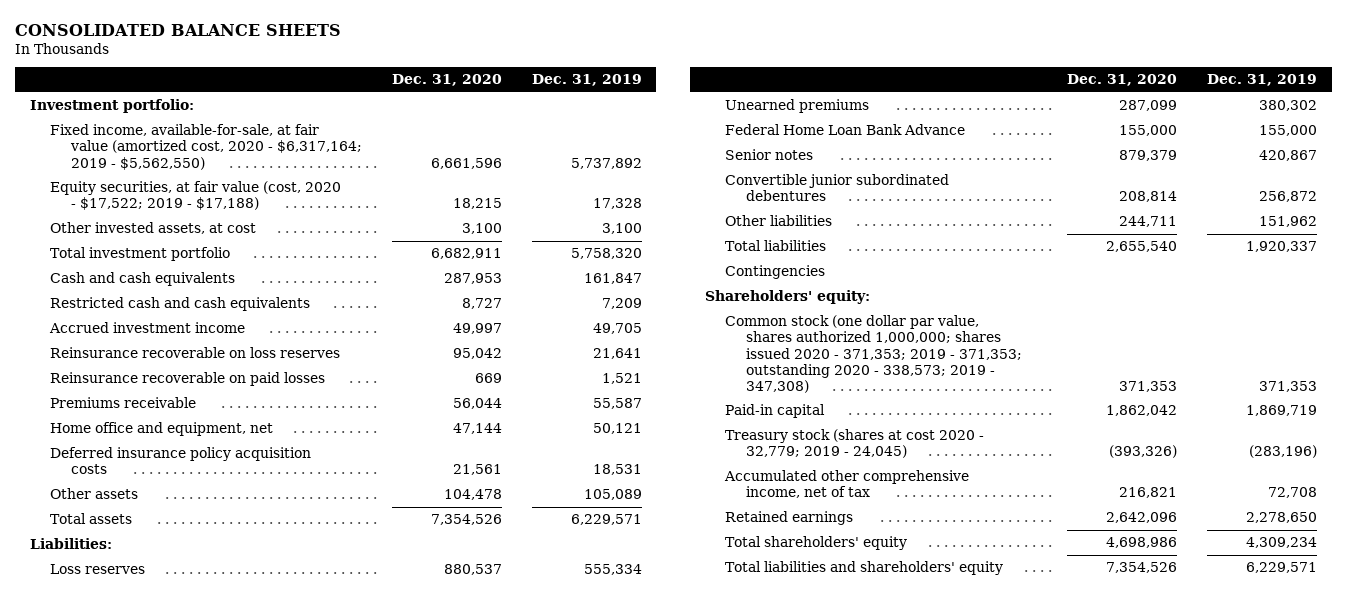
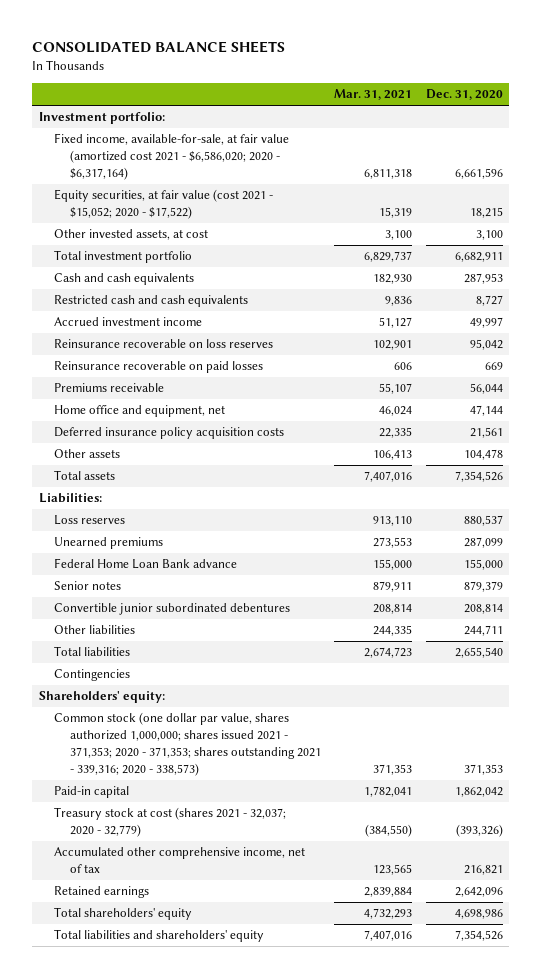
- | Dec. 31, 2020 | Dec. 31, 2019
+ | Mar. 31, 2021 | Dec. 31, 2020
- Fixed income, available-for-sale, at fair value (amortized cost, 2020 - $6,317,164; 2019 - $5,562,550) | 6,661,596 | 5,737,892
- Equity securities, at fair value (cost, 2020 - $17,522; 2019 - $17,188) | 18,215 | 17,328
+ Fixed income, available-for-sale, at fair value (amortized cost 2021 - $6,586,020; 2020 - $6,317,164) | 6,811,318 | 6,661,596
+ Equity securities, at fair value (cost 2021 - $15,052; 2020 - $17,522) | 15,319 | 18,215
- Federal Home Loan Bank Advance | 155,000 | 155,000
+ Federal Home Loan Bank advance | 155,000 | 155,000
- Common stock (one dollar par value, shares authorized 1,000,000; shares issued 2020 - 371,353; 2019 - 371,353; outstanding 2020 - 338,573; 2019 - 347,308) | 371,353 | 371,353
+ Common stock (one dollar par value, shares authorized 1,000,000; shares issued 2021 - 371,353; 2020 - 371,353; shares outstanding 2021 - 339,316; 2020 - 338,573) | 371,353 | 371,353
- Treasury stock (shares at cost 2020 - 32,779; 2019 - 24,045) | (393,326) | (283,196)
+ Treasury stock at cost (shares 2021 - 32,037; 2020 - 32,779) | (384,550) | (393,326)

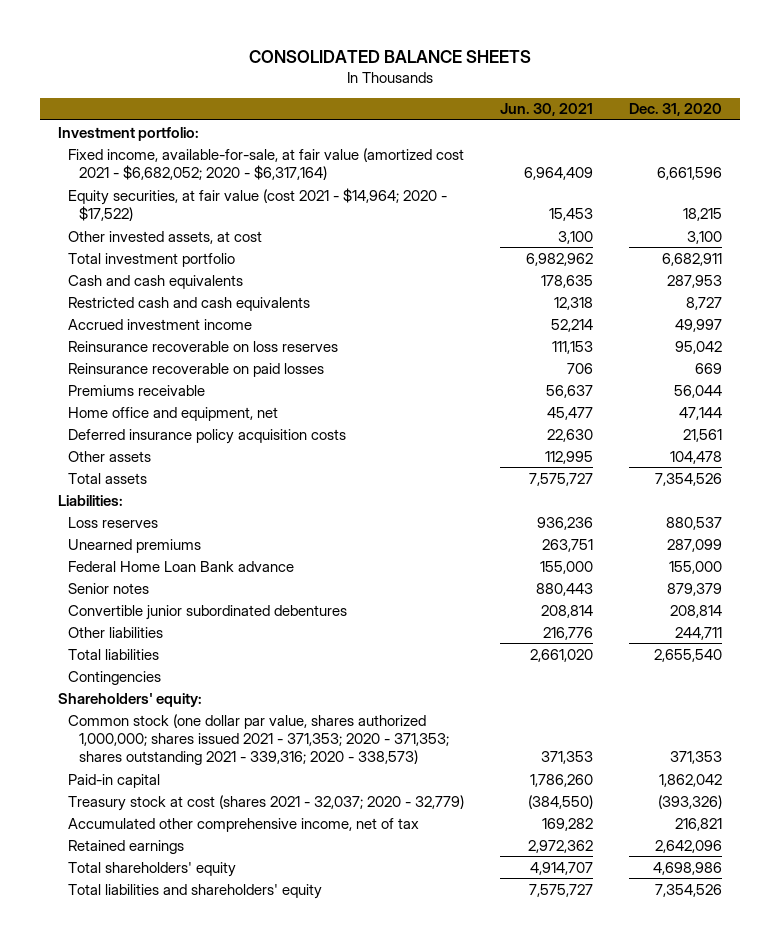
- | Mar. 31, 2021 | Dec. 31, 2020
+ | Jun. 30, 2021 | Dec. 31, 2020
- Fixed income, available-for-sale, at fair value (amortized cost 2021 - $6,586,020; 2020 - $6,317,164) | 6,811,318 | 6,661,596
- Equity securities, at fair value (cost 2021 - $15,052; 2020 - $17,522) | 15,319 | 18,215
+ Fixed income, available-for-sale, at fair value (amortized cost 2021 - $6,682,052; 2020 - $6,317,164) | 6,964,409 | 6,661,596
+ Equity securities, at fair value (cost 2021 - $14,964; 2020 - $17,522) | 15,453 | 18,215

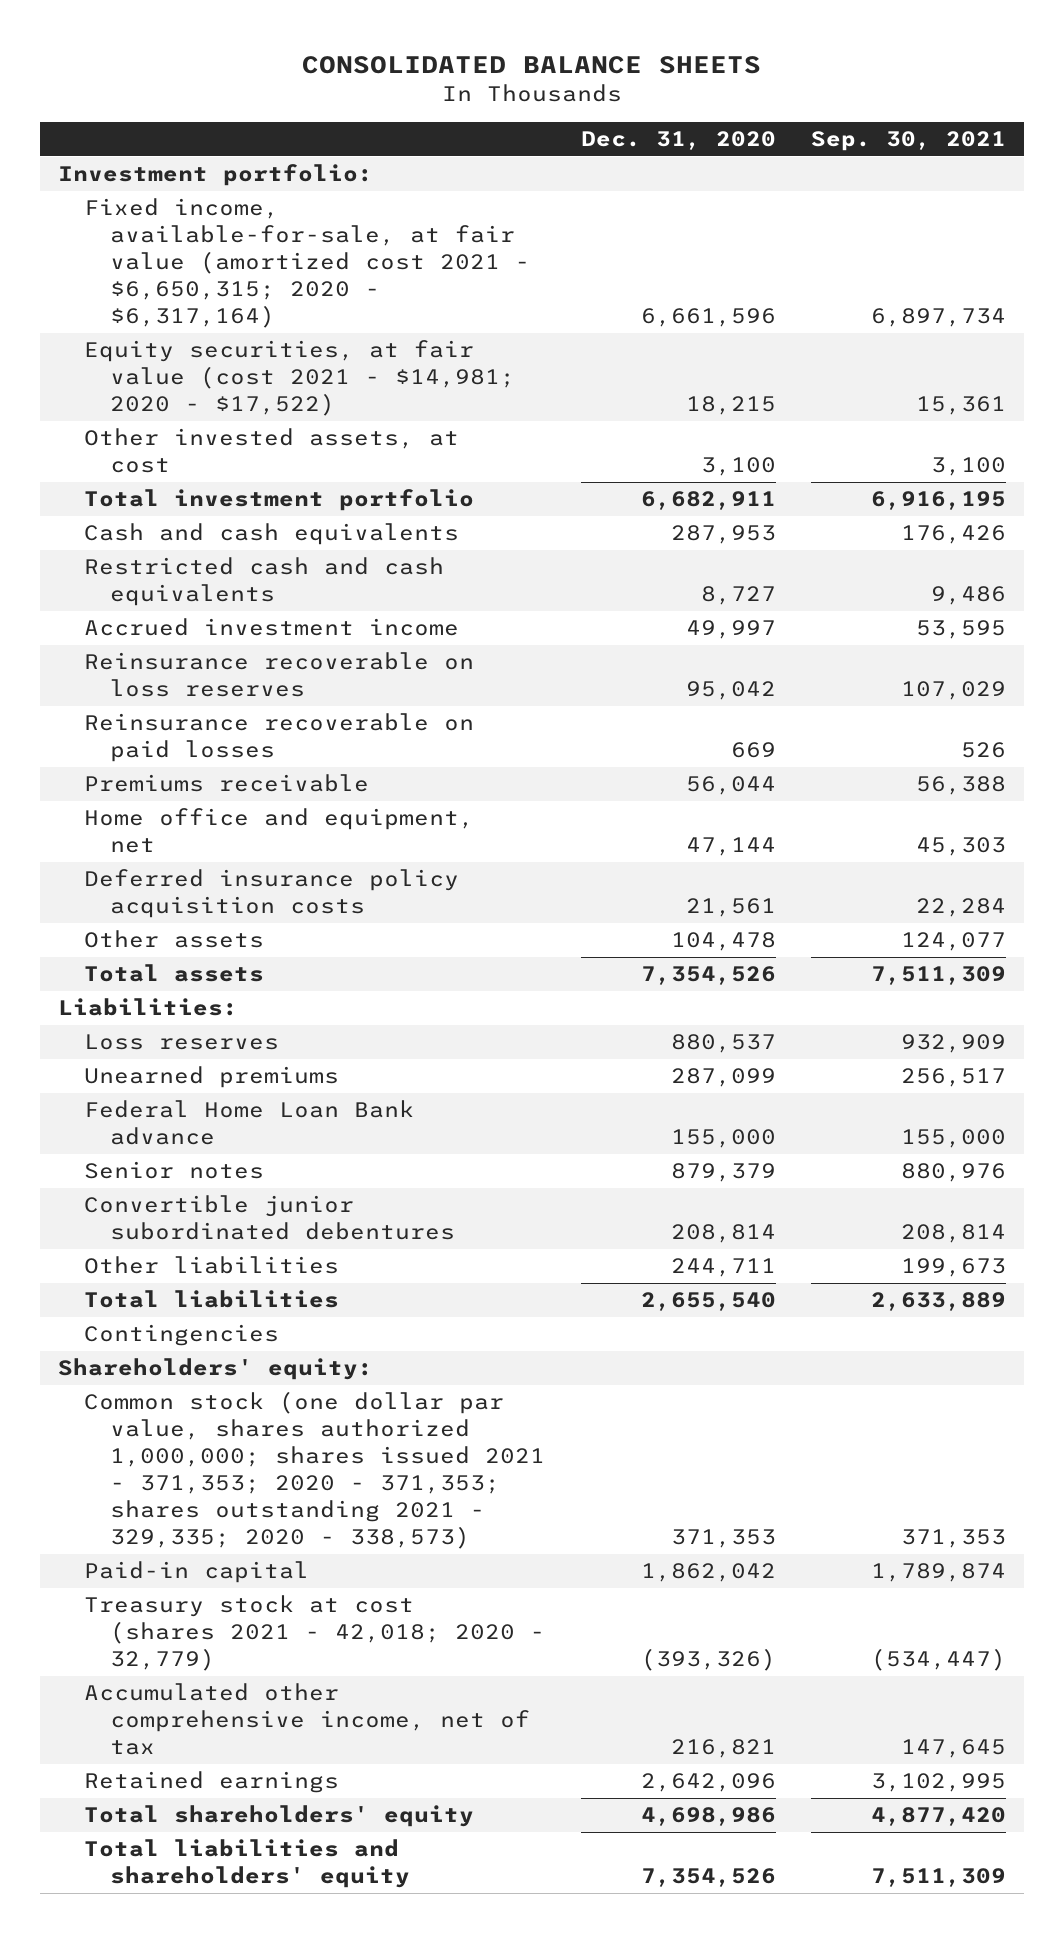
- | Jun. 30, 2021 | Dec. 31, 2020
+ | Dec. 31, 2020 | Sep. 30, 2021
- Fixed income, available-for-sale, at fair value (amortized cost 2021 - $6,682,052; 2020 - $6,317,164) | 6,964,409 | 6,661,596
- Equity securities, at fair value (cost 2021 - $14,964; 2020 - $17,522) | 15,453 | 18,215
+ Fixed income, available-for-sale, at fair value (amortized cost 2021 - $6,650,315; 2020 - $6,317,164) | 6,661,596 | 6,897,734
+ Equity securities, at fair value (cost 2021 - $14,981; 2020 - $17,522) | 18,215 | 15,361
- Common stock (one dollar par value, shares authorized 1,000,000; shares issued 2021 - 371,353; 2020 - 371,353; shares outstanding 2021 - 339,316; 2020 - 338,573) | 371,353 | 371,353
+ Common stock (one dollar par value, shares authorized 1,000,000; shares issued 2021 - 371,353; 2020 - 371,353; shares outstanding 2021 - 329,335; 2020 - 338,573) | 371,353 | 371,353
- Treasury stock at cost (shares 2021 - 32,037; 2020 - 32,779) | (384,550) | (393,326)
+ Treasury stock at cost (shares 2021 - 42,018; 2020 - 32,779) | (393,326) | (534,447)

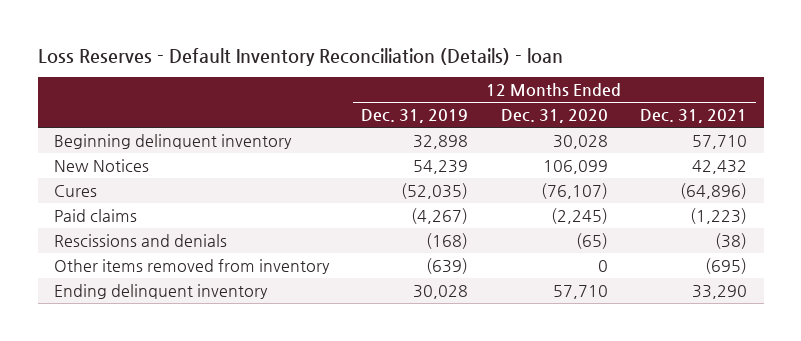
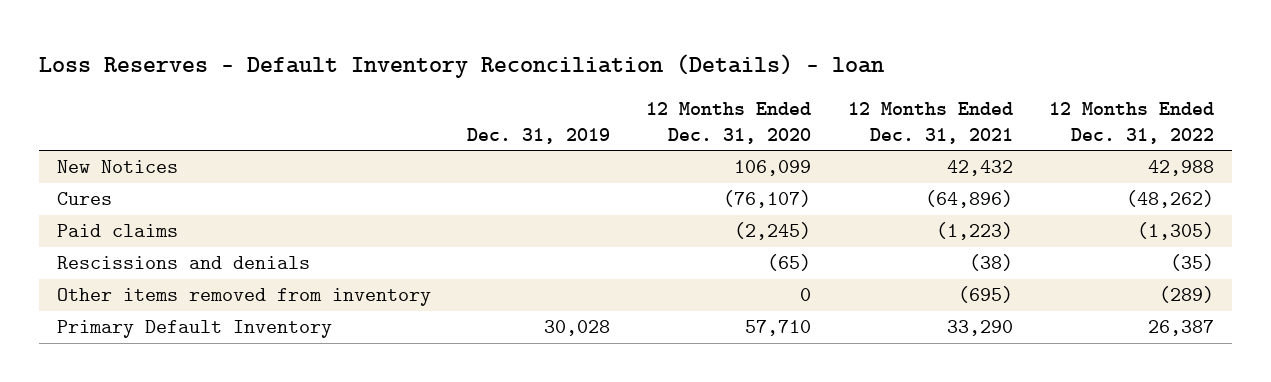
- | 12 Months Ended Dec. 31, 2019 | 12 Months Ended Dec. 31, 2020 | 12 Months Ended Dec. 31, 2021
+ | Dec. 31, 2019 | 12 Months Ended Dec. 31, 2020 | 12 Months Ended Dec. 31, 2021 | 12 Months Ended Dec. 31, 2022
- Beginning delinquent inventory | 32,898 | 30,028 | 57,710
- Ending delinquent inventory | 30,028 | 57,710 | 33,290
+ Primary Default Inventory | 30,028 | 57,710 | 33,290 | 26,387

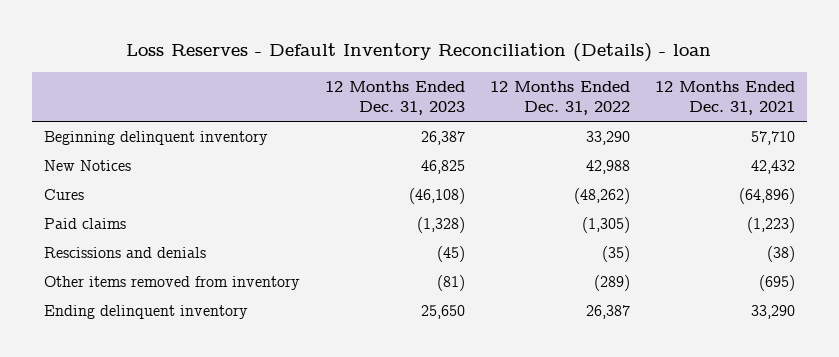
- | Dec. 31, 2019 | 12 Months Ended Dec. 31, 2020 | 12 Months Ended Dec. 31, 2021 | 12 Months Ended Dec. 31, 2022
+ | 12 Months Ended Dec. 31, 2023 | 12 Months Ended Dec. 31, 2022 | 12 Months Ended Dec. 31, 2021
+ Beginning delinquent inventory | 26,387 | 33,290 | 57,710
- Primary Default Inventory | 30,028 | 57,710 | 33,290 | 26,387
+ Ending delinquent inventory | 25,650 | 26,387 | 33,290

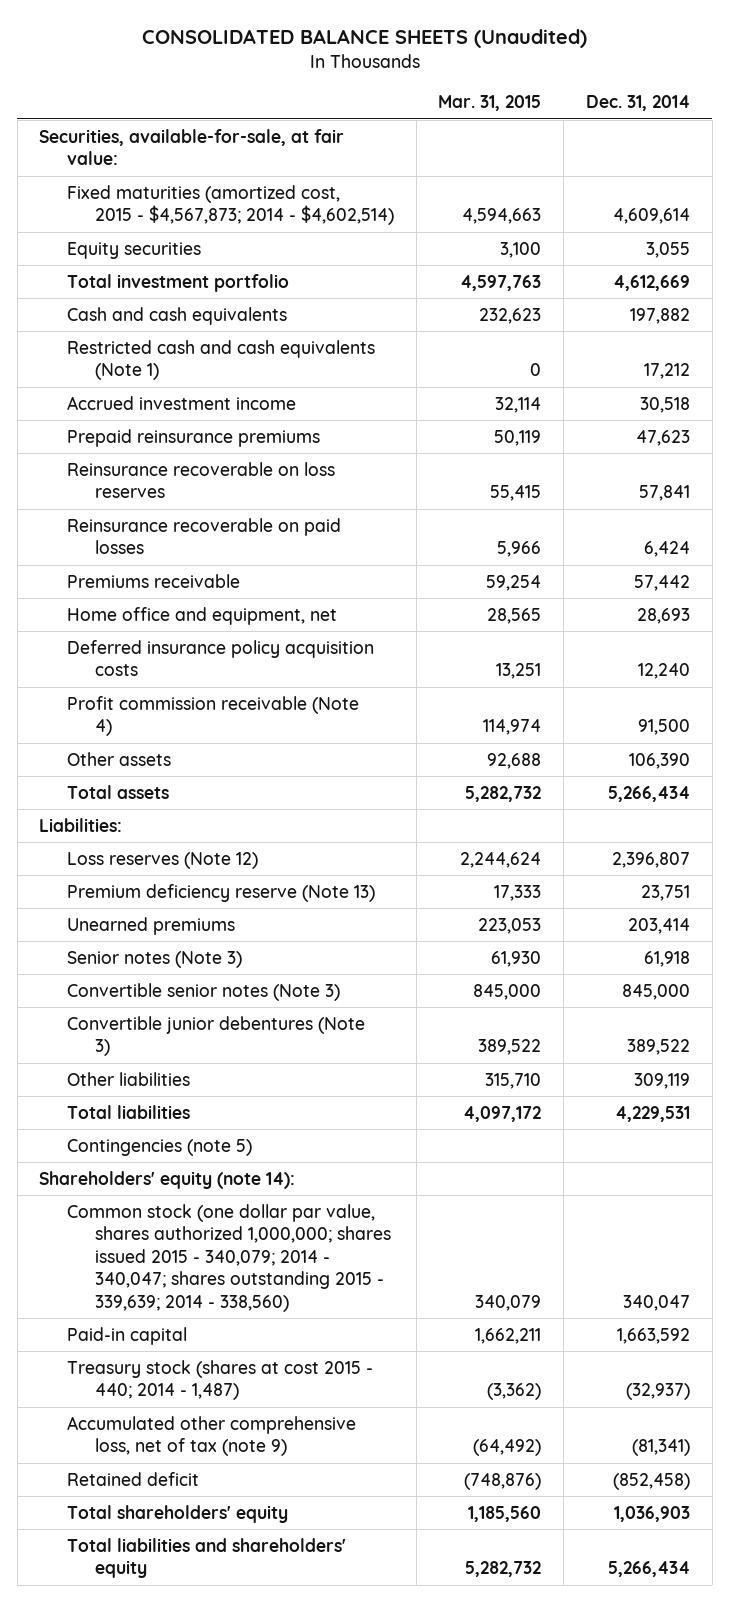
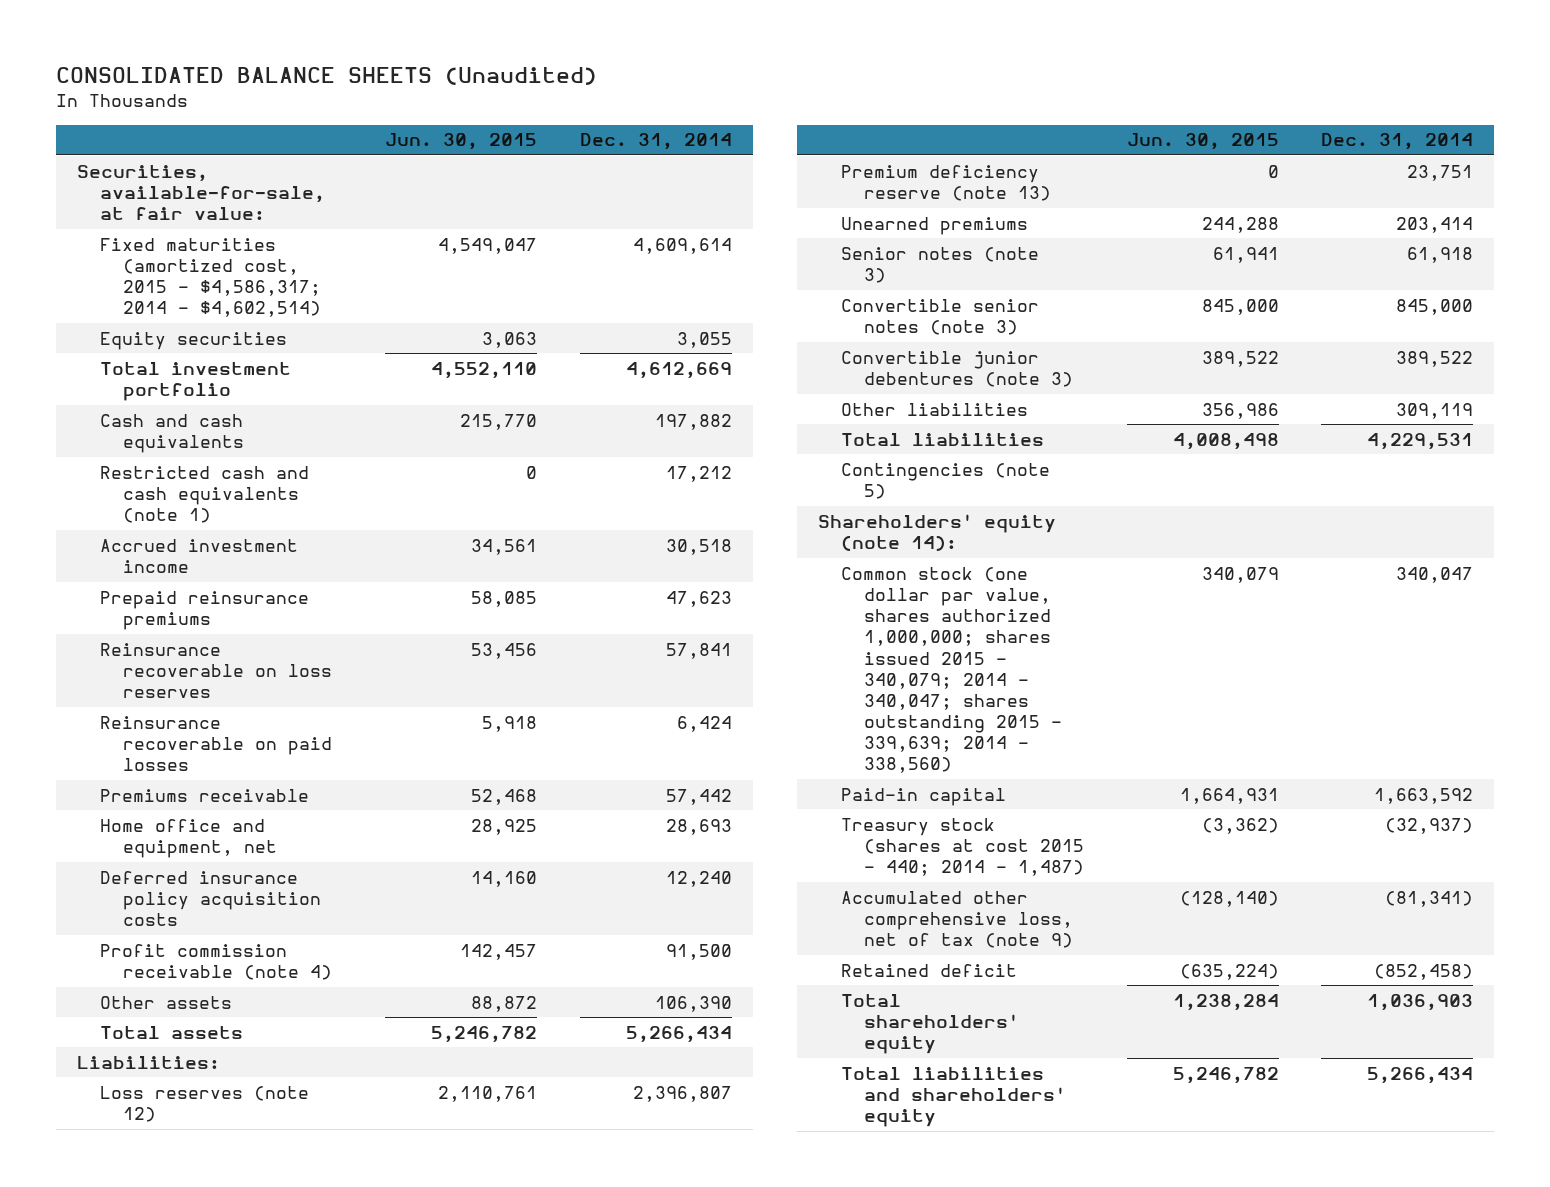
- | Mar. 31, 2015 | Dec. 31, 2014
+ | Jun. 30, 2015 | Dec. 31, 2014
- Fixed maturities (amortized cost, 2015 - $4,567,873; 2014 - $4,602,514) | 4,594,663 | 4,609,614
+ Fixed maturities (amortized cost, 2015 - $4,586,317; 2014 - $4,602,514) | 4,549,047 | 4,609,614
- Restricted cash and cash equivalents (Note 1) | 0 | 17,212
+ Restricted cash and cash equivalents (note 1) | 0 | 17,212
- Profit commission receivable (Note 4) | 114,974 | 91,500
+ Profit commission receivable (note 4) | 142,457 | 91,500
- Loss reserves (Note 12) | 2,244,624 | 2,396,807
- Premium deficiency reserve (Note 13) | 17,333 | 23,751
+ Loss reserves (note 12) | 2,110,761 | 2,396,807
+ Premium deficiency reserve (note 13) | 0 | 23,751
- Senior notes (Note 3) | 61,930 | 61,918
- Convertible senior notes (Note 3) | 845,000 | 845,000
- Convertible junior debentures (Note 3) | 389,522 | 389,522
+ Senior notes (note 3) | 61,941 | 61,918
+ Convertible senior notes (note 3) | 845,000 | 845,000
+ Convertible junior debentures (note 3) | 389,522 | 389,522

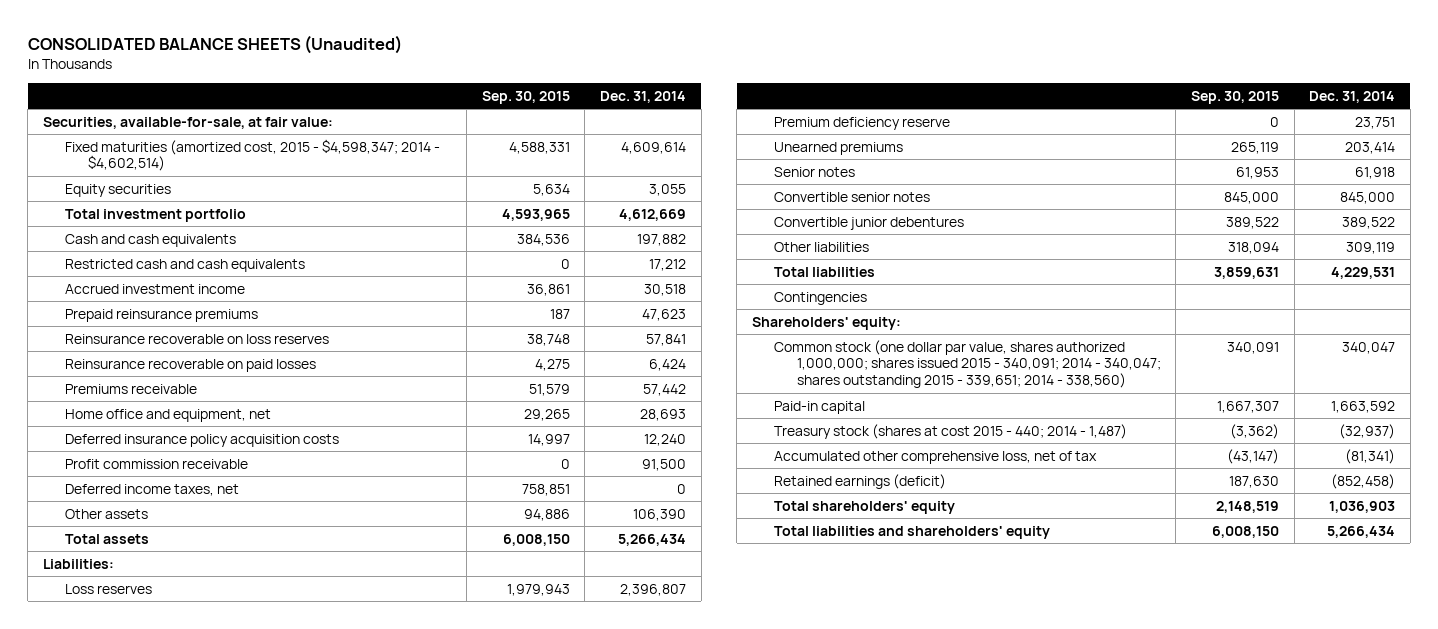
- | Jun. 30, 2015 | Dec. 31, 2014
+ | Sep. 30, 2015 | Dec. 31, 2014
- Fixed maturities (amortized cost, 2015 - $4,586,317; 2014 - $4,602,514) | 4,549,047 | 4,609,614
+ Fixed maturities (amortized cost, 2015 - $4,598,347; 2014 - $4,602,514) | 4,588,331 | 4,609,614
- Restricted cash and cash equivalents (note 1) | 0 | 17,212
+ Restricted cash and cash equivalents | 0 | 17,212
- Profit commission receivable (note 4) | 142,457 | 91,500
+ Profit commission receivable | 0 | 91,500
+ Deferred income taxes, net | 758,851 | 0
- Loss reserves (note 12) | 2,110,761 | 2,396,807
- Premium deficiency reserve (note 13) | 0 | 23,751
+ Loss reserves | 1,979,943 | 2,396,807
+ Premium deficiency reserve | 0 | 23,751
- Senior notes (note 3) | 61,941 | 61,918
- Convertible senior notes (note 3) | 845,000 | 845,000
- Convertible junior debentures (note 3) | 389,522 | 389,522
+ Senior notes | 61,953 | 61,918
+ Convertible senior notes | 845,000 | 845,000
+ Convertible junior debentures | 389,522 | 389,522
- Contingencies (note 5)
- Shareholders' equity (note 14):
- Common stock (one dollar par value, shares authorized 1,000,000; shares issued 2015 - 340,079; 2014 - 340,047; shares outstanding 2015 - 339,639; 2014 - 338,560) | 340,079 | 340,047
+ Contingencies
+ Shareholders' equity:
+ Common stock (one dollar par value, shares authorized 1,000,000; shares issued 2015 - 340,091; 2014 - 340,047; shares outstanding 2015 - 339,651; 2014 - 338,560) | 340,091 | 340,047
- Accumulated other comprehensive loss, net of tax (note 9) | (128,140) | (81,341)
- Retained deficit | (635,224) | (852,458)
+ Accumulated other comprehensive loss, net of tax | (43,147) | (81,341)
+ Retained earnings (deficit) | 187,630 | (852,458)

